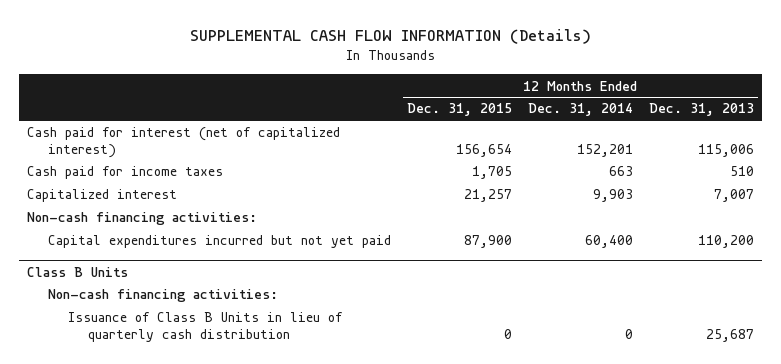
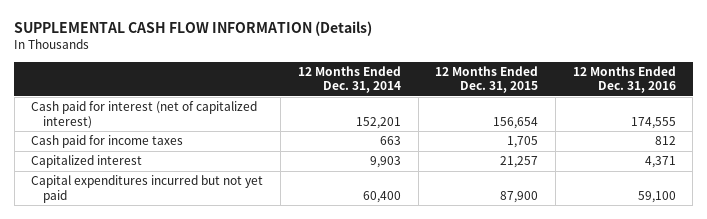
- | 12 Months Ended Dec. 31, 2015 | 12 Months Ended Dec. 31, 2014 | 12 Months Ended Dec. 31, 2013
+ | 12 Months Ended Dec. 31, 2014 | 12 Months Ended Dec. 31, 2015 | 12 Months Ended Dec. 31, 2016
- Non-cash financing activities:
- Class B Units
- Non-cash financing activities:
- Issuance of Class B Units in lieu of quarterly cash distribution | 0 | 0 | 25,687

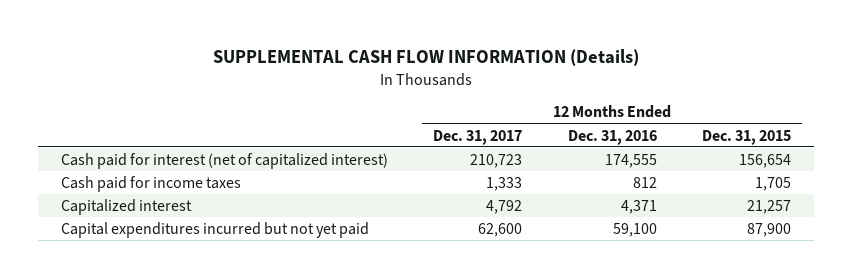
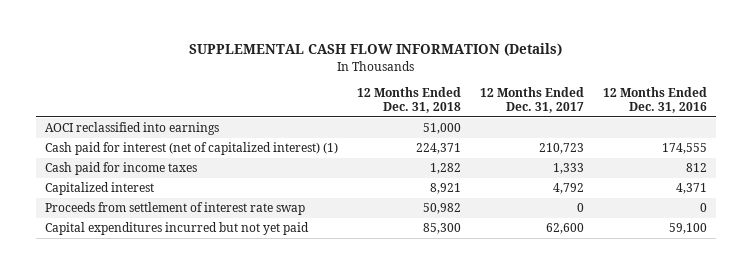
- | 12 Months Ended Dec. 31, 2017 | 12 Months Ended Dec. 31, 2016 | 12 Months Ended Dec. 31, 2015
+ | 12 Months Ended Dec. 31, 2018 | 12 Months Ended Dec. 31, 2017 | 12 Months Ended Dec. 31, 2016
- Cash paid for interest (net of capitalized interest) | 210,723 | 174,555 | 156,654
+ AOCI reclassified into earnings | 51,000 | |
+ Cash paid for interest (net of capitalized interest) (1) | 224,371 | 210,723 | 174,555
+ Proceeds from settlement of interest rate swap | 50,982 | 0 | 0

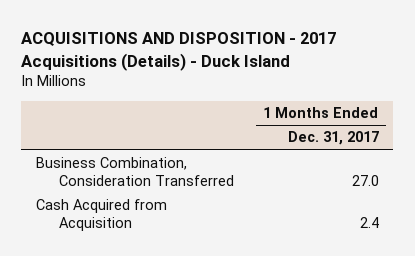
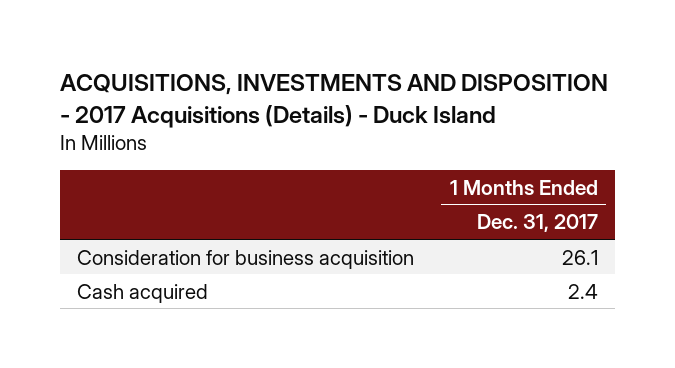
- ACQUISITIONS AND DISPOSITION - 2017 Acquisitions (Details) - Duck Island
+ ACQUISITIONS, INVESTMENTS AND DISPOSITION - 2017 Acquisitions (Details) - Duck Island
- Business Combination, Consideration Transferred | 27.0
- Cash Acquired from Acquisition | 2.4
+ Consideration for business acquisition | 26.1
+ Cash acquired | 2.4

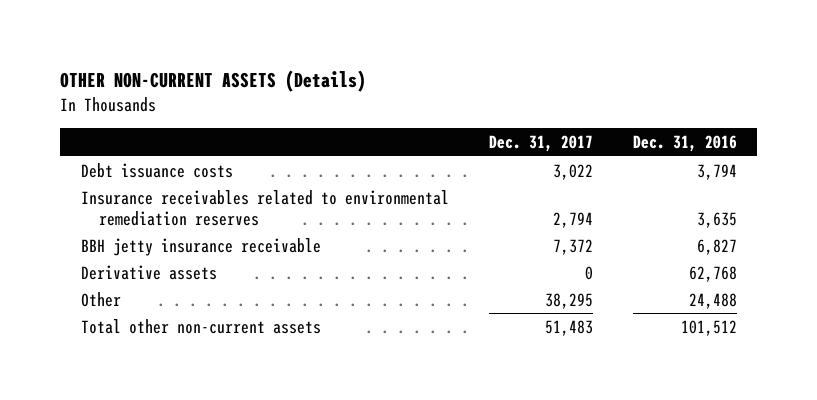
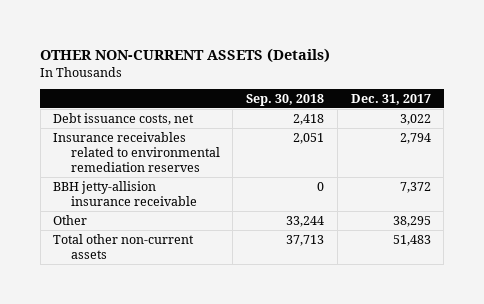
- | Dec. 31, 2017 | Dec. 31, 2016
+ | Sep. 30, 2018 | Dec. 31, 2017
- Debt issuance costs | 3,022 | 3,794
+ Debt issuance costs, net | 2,418 | 3,022
- BBH jetty insurance receivable | 7,372 | 6,827
- Derivative assets | 0 | 62,768
+ BBH jetty-allision insurance receivable | 0 | 7,372

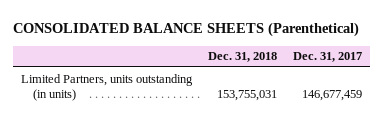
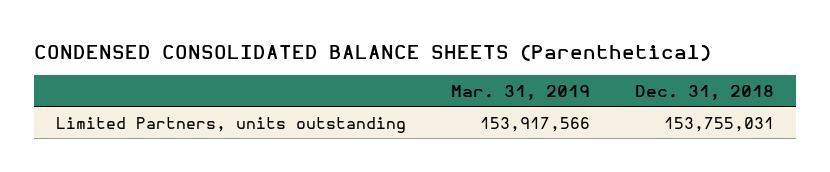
- CONSOLIDATED BALANCE SHEETS (Parenthetical)
+ CONDENSED CONSOLIDATED BALANCE SHEETS (Parenthetical)
- | Dec. 31, 2018 | Dec. 31, 2017
+ | Mar. 31, 2019 | Dec. 31, 2018
- Limited Partners, units outstanding (in units) | 153,755,031 | 146,677,459
+ Limited Partners, units outstanding | 153,917,566 | 153,755,031

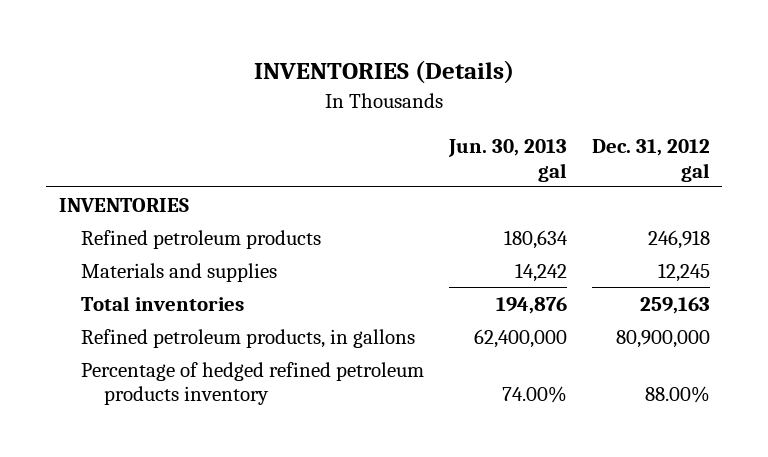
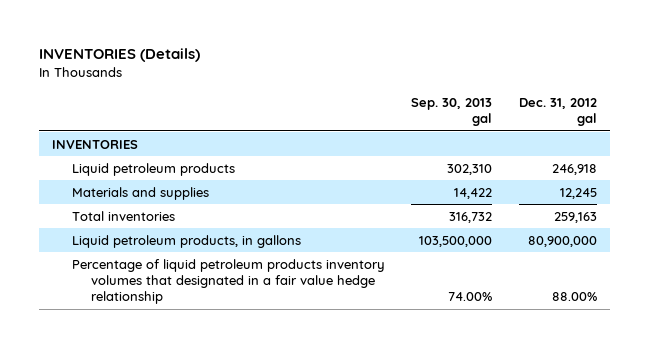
- | Jun. 30, 2013 gal | Dec. 31, 2012 gal
+ | Sep. 30, 2013 gal | Dec. 31, 2012 gal
- Refined petroleum products | 180,634 | 246,918
+ Liquid petroleum products | 302,310 | 246,918
- Refined petroleum products, in gallons | 62,400,000 | 80,900,000
- Percentage of hedged refined petroleum products inventory | 74.00% | 88.00%
+ Liquid petroleum products, in gallons | 103,500,000 | 80,900,000
+ Percentage of liquid petroleum products inventory volumes that designated in a fair value hedge relationship | 74.00% | 88.00%

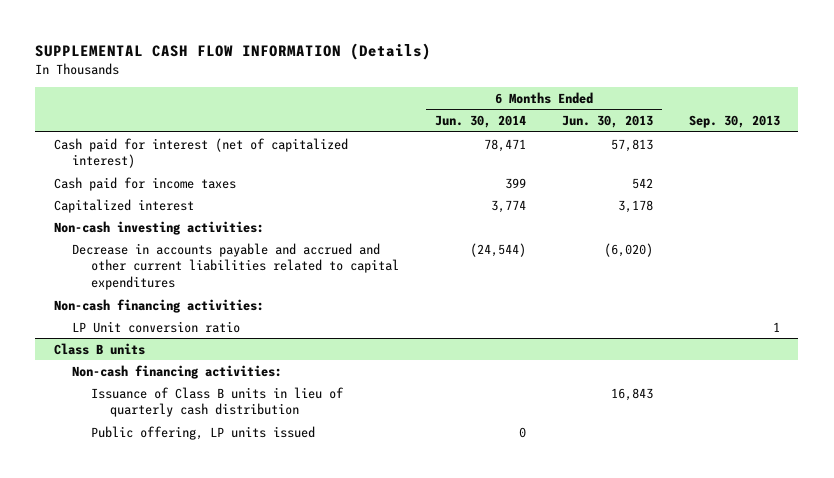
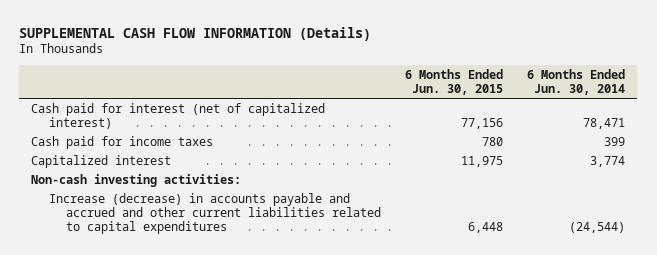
- | 6 Months Ended Jun. 30, 2014 | 6 Months Ended Jun. 30, 2013 | Sep. 30, 2013
+ | 6 Months Ended Jun. 30, 2015 | 6 Months Ended Jun. 30, 2014
- Decrease in accounts payable and accrued and other current liabilities related to capital expenditures | (24,544) | (6,020) |
- Non-cash financing activities:
- LP Unit conversion ratio | | | 1
- Class B units
- Non-cash financing activities:
- Issuance of Class B units in lieu of quarterly cash distribution | | 16,843 |
- Public offering, LP units issued | 0 | |
+ Increase (decrease) in accounts payable and accrued and other current liabilities related to capital expenditures | 6,448 | (24,544)

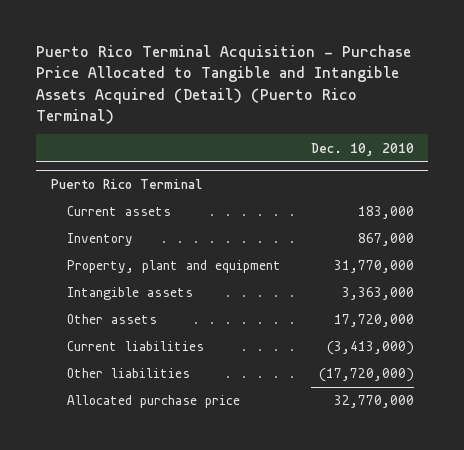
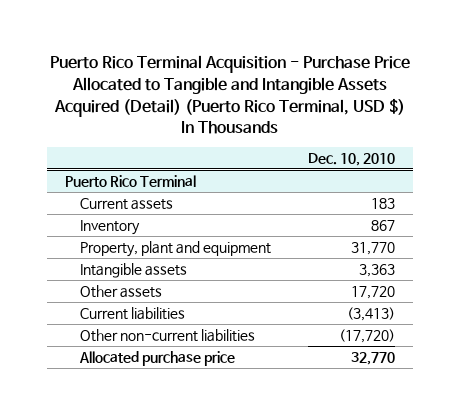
- Puerto Rico Terminal Acquisition - Purchase Price Allocated to Tangible and Intangible Assets Acquired (Detail) (Puerto Rico Terminal)
+ Puerto Rico Terminal Acquisition - Purchase Price Allocated to Tangible and Intangible Assets Acquired (Detail) (Puerto Rico Terminal, USD $) In Thousands
@ Puerto Rico Terminal
- Current assets | 183,000
- Inventory | 867,000
- Property, plant and equipment | 31,770,000
- Intangible assets | 3,363,000
- Other assets | 17,720,000
- Current liabilities | (3,413,000)
- Other liabilities | (17,720,000)
- Allocated purchase price | 32,770,000
+ Current assets | 183
+ Inventory | 867
+ Property, plant and equipment | 31,770
+ Intangible assets | 3,363
+ Other assets | 17,720
+ Current liabilities | (3,413)
+ Other non-current liabilities | (17,720)
+ Allocated purchase price | 32,770

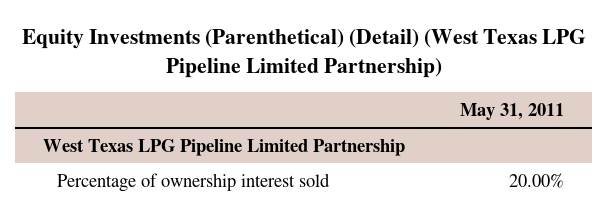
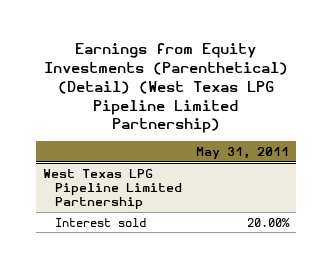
- Equity Investments (Parenthetical) (Detail) (West Texas LPG Pipeline Limited Partnership)
+ Earnings from Equity Investments (Parenthetical) (Detail) (West Texas LPG Pipeline Limited Partnership)
@ West Texas LPG Pipeline Limited Partnership
- Percentage of ownership interest sold | 20.00%
+ Interest sold | 20.00%

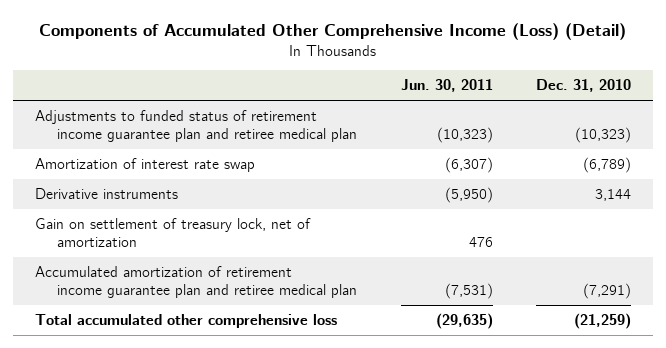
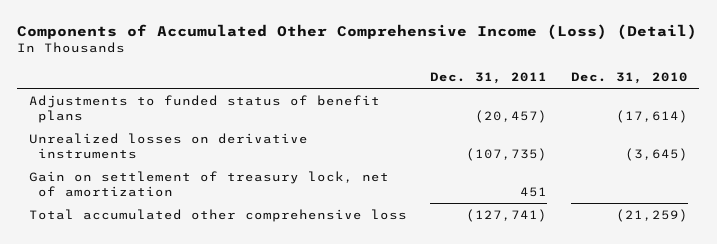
- | Jun. 30, 2011 | Dec. 31, 2010
+ | Dec. 31, 2011 | Dec. 31, 2010
- Adjustments to funded status of retirement income guarantee plan and retiree medical plan | (10,323) | (10,323)
- Amortization of interest rate swap | (6,307) | (6,789)
- Derivative instruments | (5,950) | 3,144
+ Adjustments to funded status of benefit plans | (20,457) | (17,614)
+ Unrealized losses on derivative instruments | (107,735) | (3,645)
- Accumulated amortization of retirement income guarantee plan and retiree medical plan | (7,531) | (7,291)

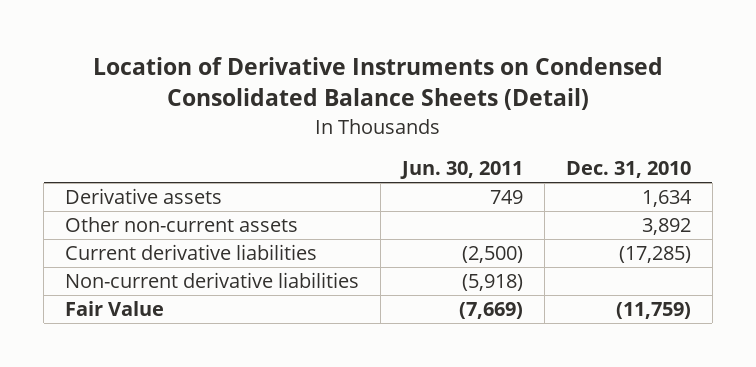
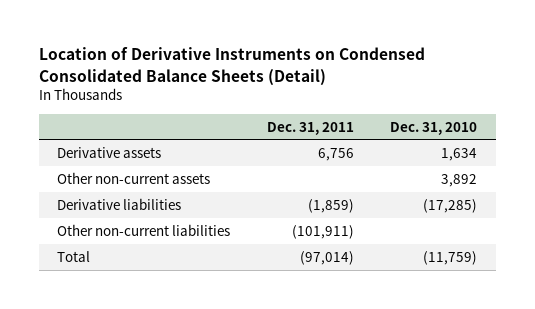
- | Jun. 30, 2011 | Dec. 31, 2010
+ | Dec. 31, 2011 | Dec. 31, 2010
- Current derivative liabilities | (2,500) | (17,285)
- Non-current derivative liabilities | (5,918) |
- Fair Value | (7,669) | (11,759)
+ Derivative liabilities | (1,859) | (17,285)
+ Other non-current liabilities | (101,911) |
+ Total | (97,014) | (11,759)

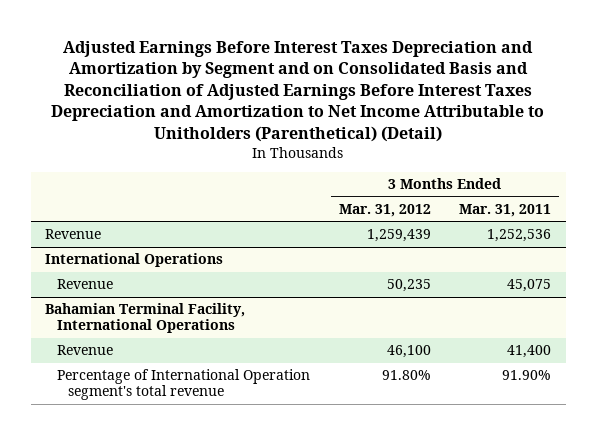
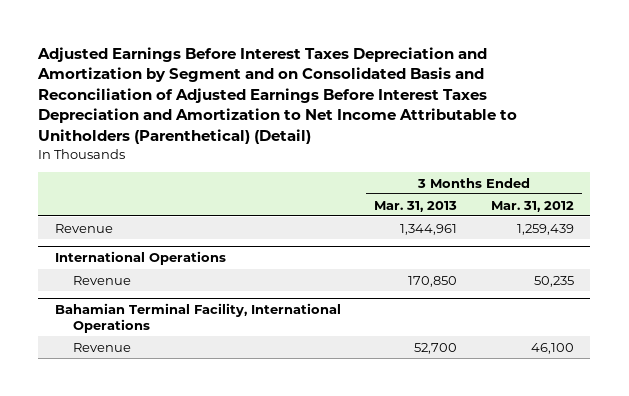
- | 3 Months Ended Mar. 31, 2012 | 3 Months Ended Mar. 31, 2011
+ | 3 Months Ended Mar. 31, 2013 | 3 Months Ended Mar. 31, 2012
@ Bahamian Terminal Facility, International Operations
- Percentage of International Operation segment's total revenue | 91.80% | 91.90%

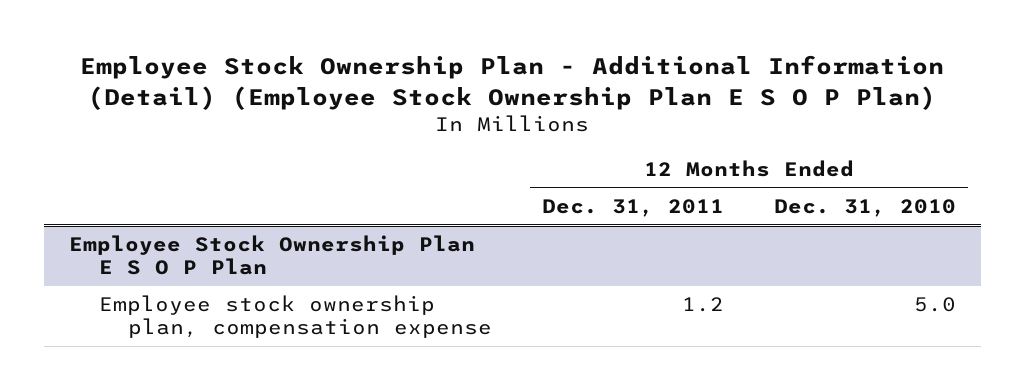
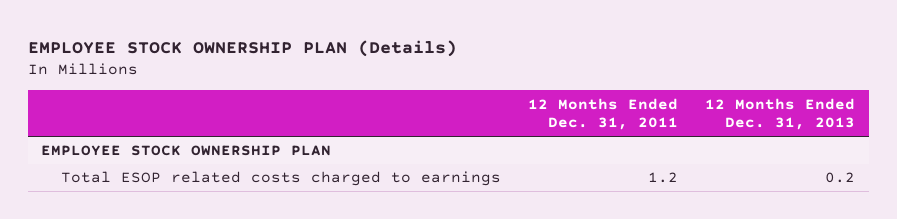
- Employee Stock Ownership Plan - Additional Information (Detail) (Employee Stock Ownership Plan E S O P Plan)
+ EMPLOYEE STOCK OWNERSHIP PLAN (Details)
- | 12 Months Ended Dec. 31, 2011 | 12 Months Ended Dec. 31, 2010
+ | 12 Months Ended Dec. 31, 2011 | 12 Months Ended Dec. 31, 2013
- Employee Stock Ownership Plan E S O P Plan
- Employee stock ownership plan, compensation expense | 1.2 | 5.0
+ EMPLOYEE STOCK OWNERSHIP PLAN
+ Total ESOP related costs charged to earnings | 1.2 | 0.2

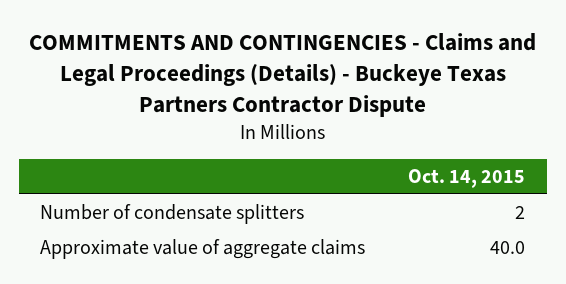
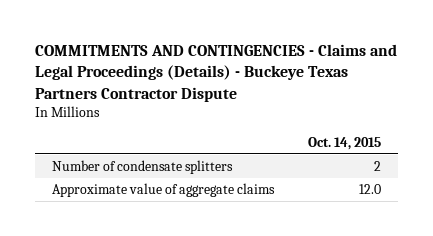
- Approximate value of aggregate claims | 40.0
+ Approximate value of aggregate claims | 12.0

